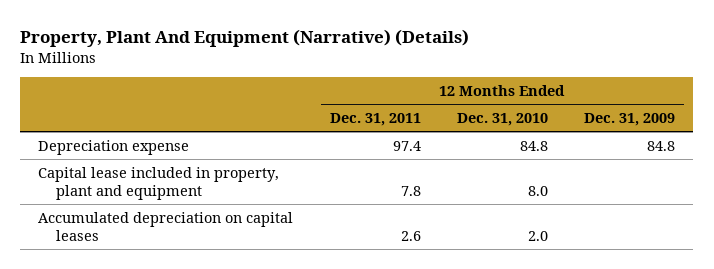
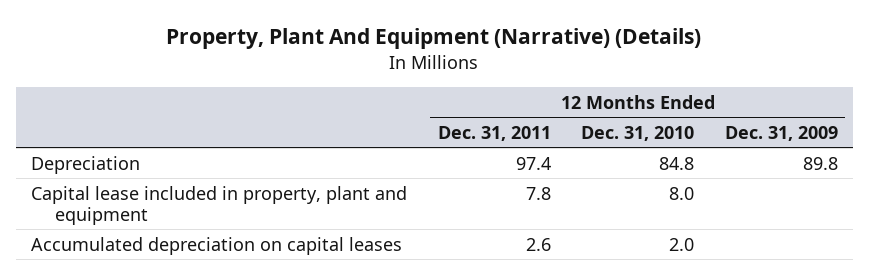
- Depreciation expense | 97.4 | 84.8 | 84.8
+ Depreciation | 97.4 | 84.8 | 89.8

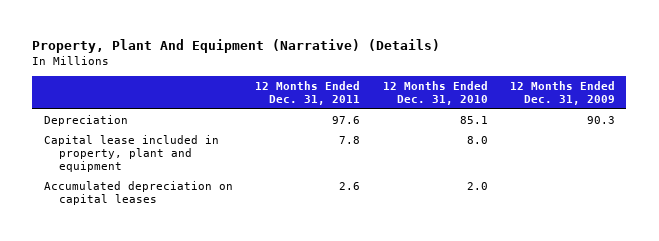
- Depreciation | 97.4 | 84.8 | 89.8
+ Depreciation | 97.6 | 85.1 | 90.3

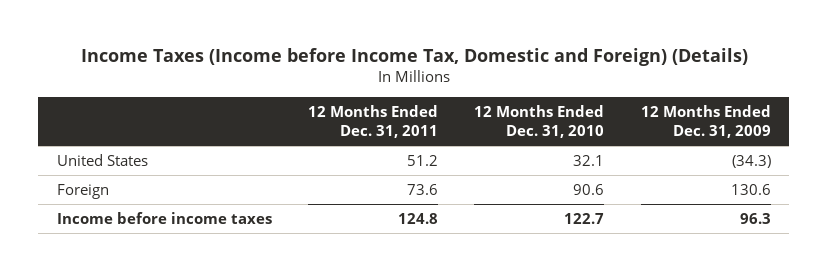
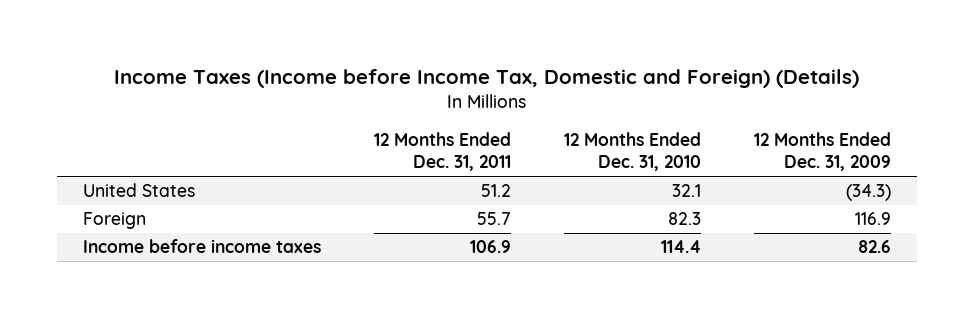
- Foreign | 73.6 | 90.6 | 130.6
- Income before income taxes | 124.8 | 122.7 | 96.3
+ Foreign | 55.7 | 82.3 | 116.9
+ Income before income taxes | 106.9 | 114.4 | 82.6

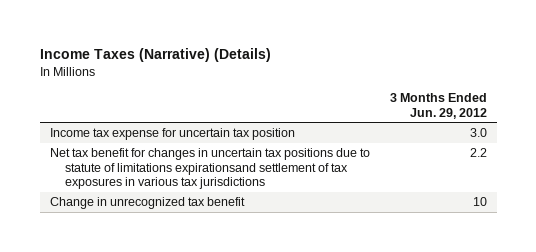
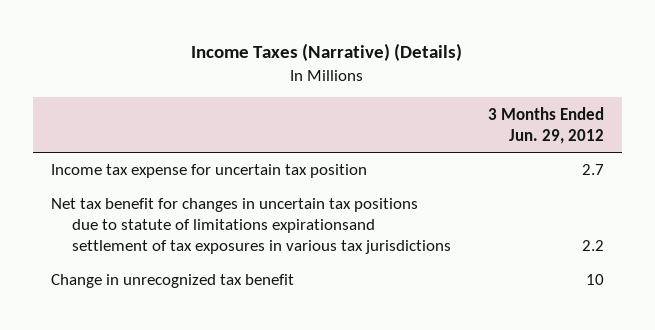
- Income tax expense for uncertain tax position | 3.0
+ Income tax expense for uncertain tax position | 2.7

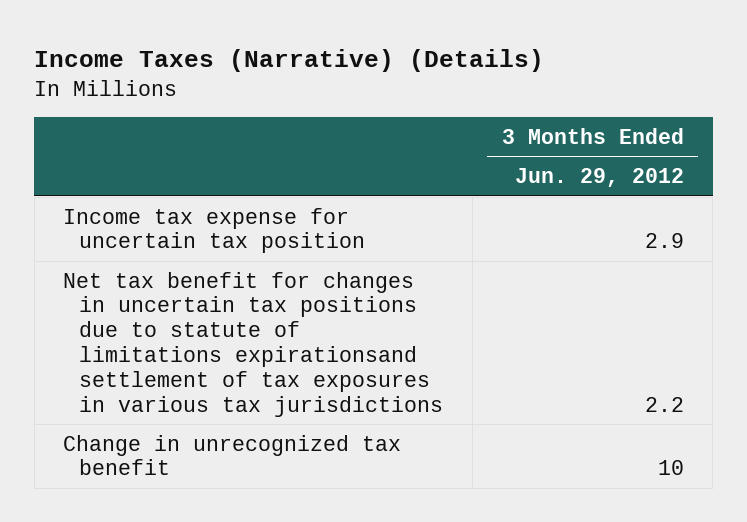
- Income tax expense for uncertain tax position | 2.7
+ Income tax expense for uncertain tax position | 2.9

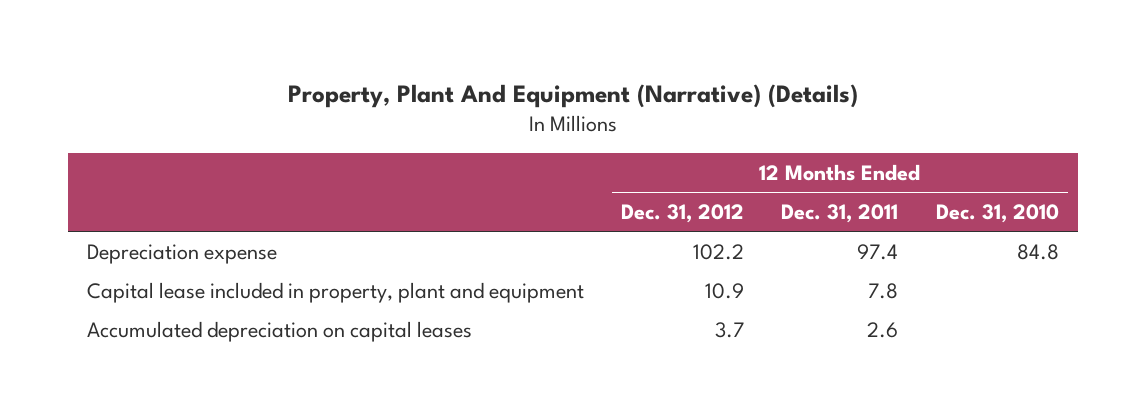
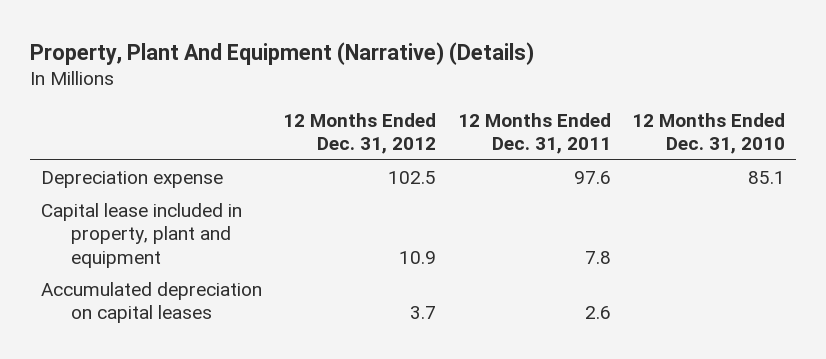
- Depreciation expense | 102.2 | 97.4 | 84.8
+ Depreciation expense | 102.5 | 97.6 | 85.1

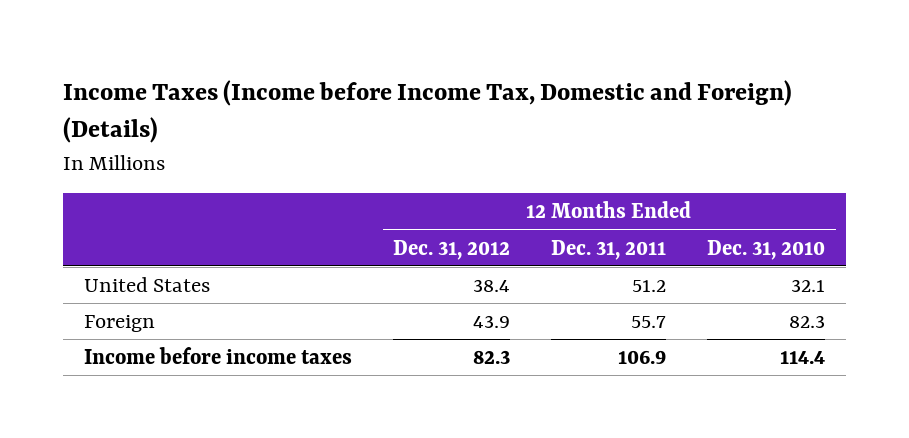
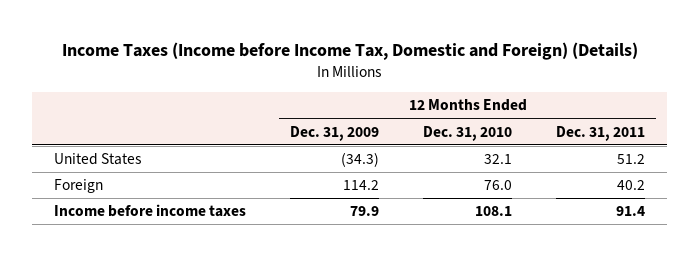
- | 12 Months Ended Dec. 31, 2012 | 12 Months Ended Dec. 31, 2011 | 12 Months Ended Dec. 31, 2010
+ | 12 Months Ended Dec. 31, 2009 | 12 Months Ended Dec. 31, 2010 | 12 Months Ended Dec. 31, 2011
- Foreign | 43.9 | 55.7 | 82.3
- Income before income taxes | 82.3 | 106.9 | 114.4
+ Foreign | 114.2 | 76.0 | 40.2
+ Income before income taxes | 79.9 | 108.1 | 91.4

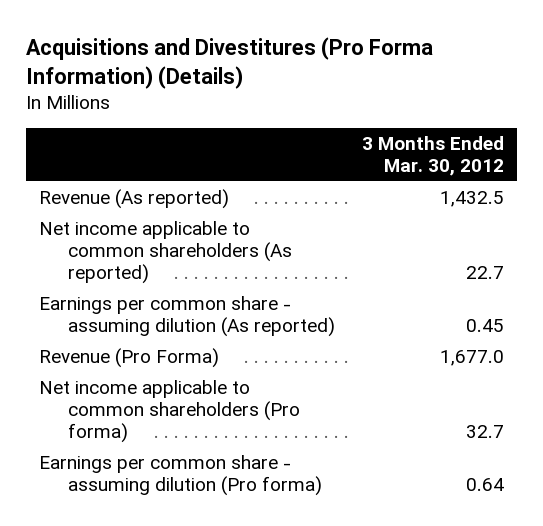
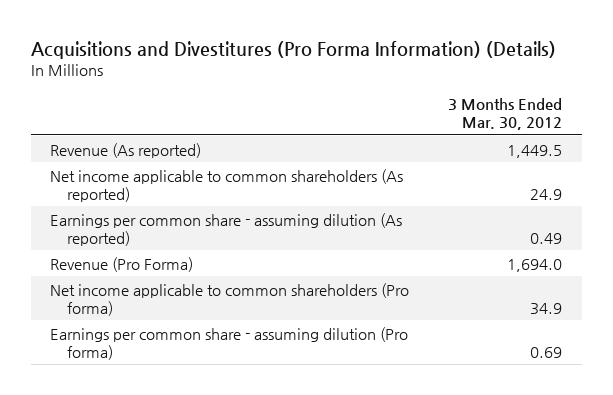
- Revenue (As reported) | 1,432.5
- Net income applicable to common shareholders (As reported) | 22.7
- Earnings per common share - assuming dilution (As reported) | 0.45
- Revenue (Pro Forma) | 1,677.0
- Net income applicable to common shareholders (Pro forma) | 32.7
- Earnings per common share - assuming dilution (Pro forma) | 0.64
+ Revenue (As reported) | 1,449.5
+ Net income applicable to common shareholders (As reported) | 24.9
+ Earnings per common share - assuming dilution (As reported) | 0.49
+ Revenue (Pro Forma) | 1,694.0
+ Net income applicable to common shareholders (Pro forma) | 34.9
+ Earnings per common share - assuming dilution (Pro forma) | 0.69

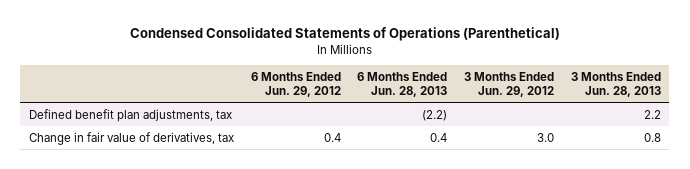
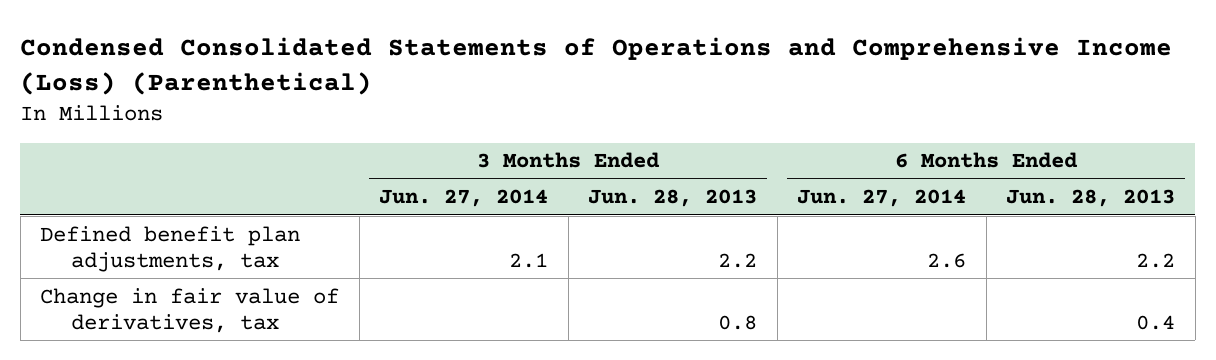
- Condensed Consolidated Statements of Operations (Parenthetical)
+ Condensed Consolidated Statements of Operations and Comprehensive Income (Loss) (Parenthetical)
- | 6 Months Ended Jun. 29, 2012 | 6 Months Ended Jun. 28, 2013 | 3 Months Ended Jun. 29, 2012 | 3 Months Ended Jun. 28, 2013
+ | 3 Months Ended Jun. 27, 2014 | 3 Months Ended Jun. 28, 2013 | 6 Months Ended Jun. 27, 2014 | 6 Months Ended Jun. 28, 2013
- Defined benefit plan adjustments, tax | | (2.2) | | 2.2
+ Defined benefit plan adjustments, tax | 2.1 | 2.2 | 2.6 | 2.2

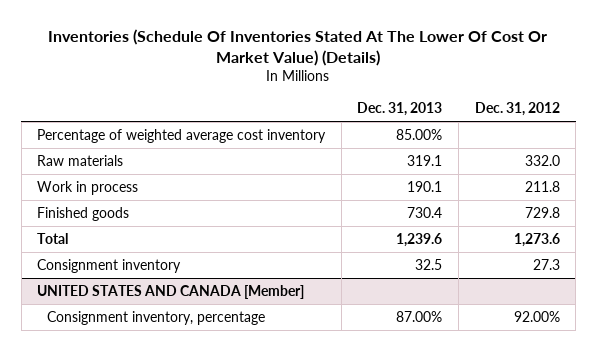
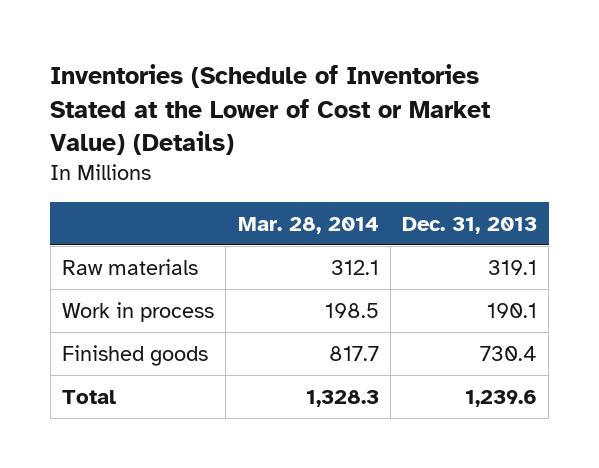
- Inventories (Schedule Of Inventories Stated At The Lower Of Cost Or Market Value) (Details)
+ Inventories (Schedule of Inventories Stated at the Lower of Cost or Market Value) (Details)
- | Dec. 31, 2013 | Dec. 31, 2012
+ | Mar. 28, 2014 | Dec. 31, 2013
- Percentage of weighted average cost inventory | 85.00% |
- Consignment inventory | 32.5 | 27.3
- UNITED STATES AND CANADA [Member]
- Consignment inventory, percentage | 87.00% | 92.00%

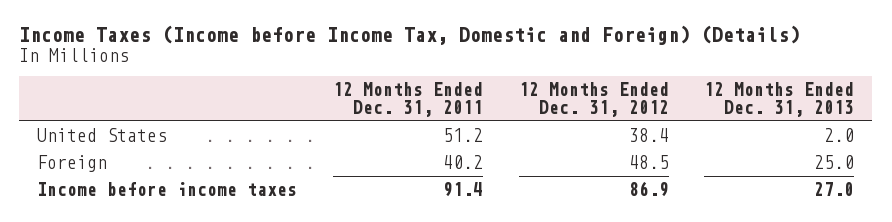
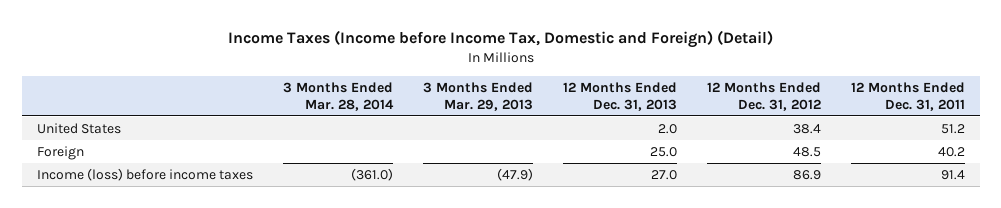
- Income Taxes (Income before Income Tax, Domestic and Foreign) (Details)
+ Income Taxes (Income before Income Tax, Domestic and Foreign) (Detail)
- | 12 Months Ended Dec. 31, 2011 | 12 Months Ended Dec. 31, 2012 | 12 Months Ended Dec. 31, 2013
+ | 3 Months Ended Mar. 28, 2014 | 3 Months Ended Mar. 29, 2013 | 12 Months Ended Dec. 31, 2013 | 12 Months Ended Dec. 31, 2012 | 12 Months Ended Dec. 31, 2011
- Income before income taxes | 91.4 | 86.9 | 27.0
+ Income (loss) before income taxes | (361.0) | (47.9) | 27.0 | 86.9 | 91.4

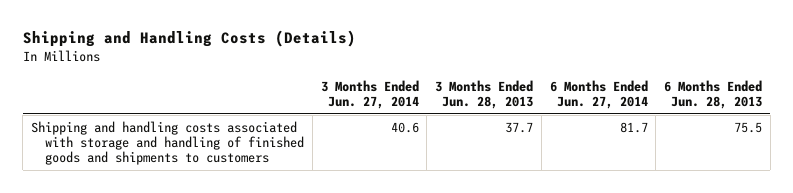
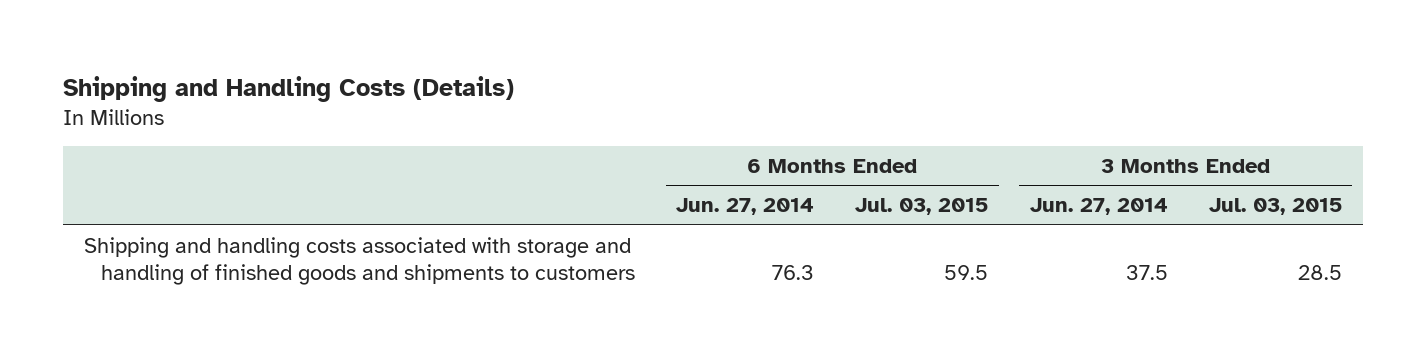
- | 3 Months Ended Jun. 27, 2014 | 3 Months Ended Jun. 28, 2013 | 6 Months Ended Jun. 27, 2014 | 6 Months Ended Jun. 28, 2013
+ | 6 Months Ended Jun. 27, 2014 | 6 Months Ended Jul. 03, 2015 | 3 Months Ended Jun. 27, 2014 | 3 Months Ended Jul. 03, 2015
- Shipping and handling costs associated with storage and handling of finished goods and shipments to customers | 40.6 | 37.7 | 81.7 | 75.5
+ Shipping and handling costs associated with storage and handling of finished goods and shipments to customers | 76.3 | 59.5 | 37.5 | 28.5

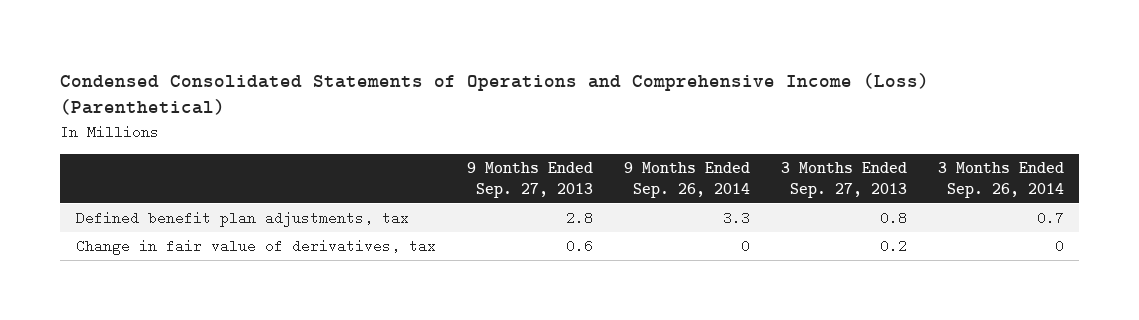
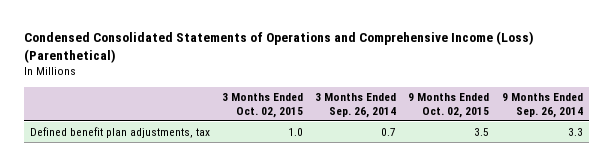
- | 9 Months Ended Sep. 27, 2013 | 9 Months Ended Sep. 26, 2014 | 3 Months Ended Sep. 27, 2013 | 3 Months Ended Sep. 26, 2014
+ | 3 Months Ended Oct. 02, 2015 | 3 Months Ended Sep. 26, 2014 | 9 Months Ended Oct. 02, 2015 | 9 Months Ended Sep. 26, 2014
- Change in fair value of derivatives, tax | 0.6 | 0 | 0.2 | 0

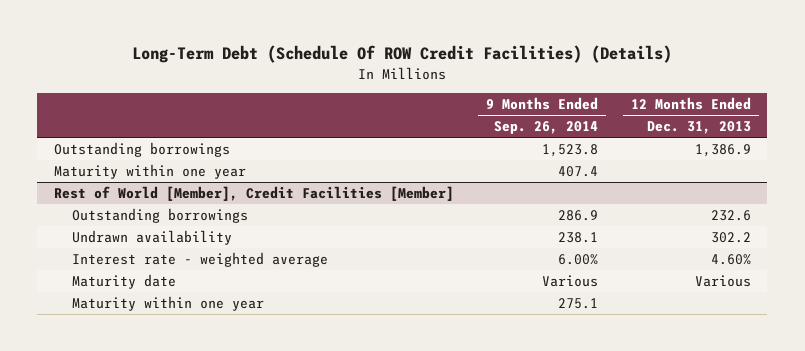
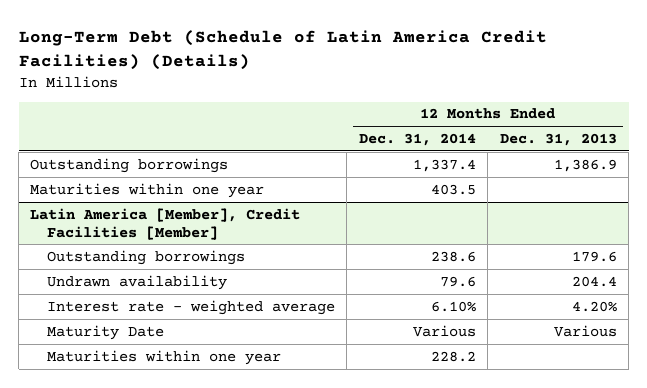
- Long-Term Debt (Schedule Of ROW Credit Facilities) (Details)
+ Long-Term Debt (Schedule of Latin America Credit Facilities) (Details)
- | 9 Months Ended Sep. 26, 2014 | 12 Months Ended Dec. 31, 2013
+ | 12 Months Ended Dec. 31, 2014 | 12 Months Ended Dec. 31, 2013
- Maturity within one year | 407.4 |
- Rest of World [Member], Credit Facilities [Member]
- Outstanding borrowings | 286.9 | 232.6
- Undrawn availability | 238.1 | 302.2
- Interest rate - weighted average | 6.00% | 4.60%
- Maturity date | Various | Various
- Maturity within one year | 275.1 |
+ Maturities within one year | 403.5 |
+ Latin America [Member], Credit Facilities [Member]
+ Outstanding borrowings | 238.6 | 179.6
+ Undrawn availability | 79.6 | 204.4
+ Interest rate - weighted average | 6.10% | 4.20%
+ Maturity Date | Various | Various
+ Maturities within one year | 228.2 |

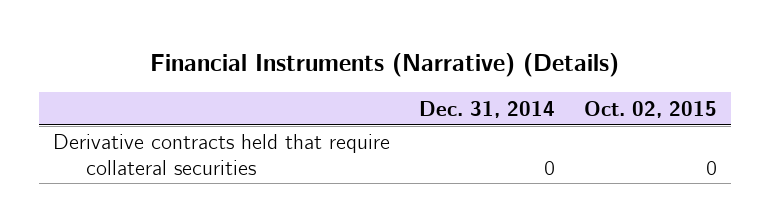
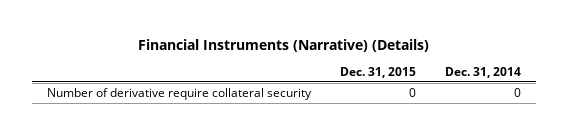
- | Dec. 31, 2014 | Oct. 02, 2015
+ | Dec. 31, 2015 | Dec. 31, 2014
- Derivative contracts held that require collateral securities | 0 | 0
+ Number of derivative require collateral security | 0 | 0

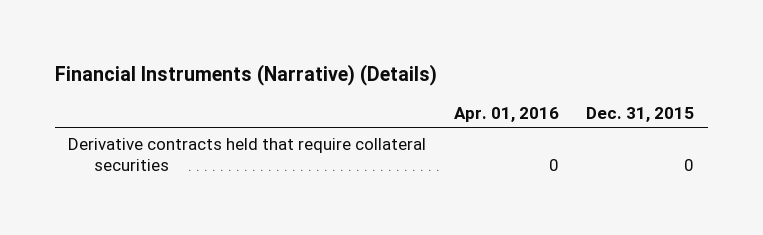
- | Dec. 31, 2015 | Dec. 31, 2014
+ | Apr. 01, 2016 | Dec. 31, 2015
- Number of derivative require collateral security | 0 | 0
+ Derivative contracts held that require collateral securities | 0 | 0

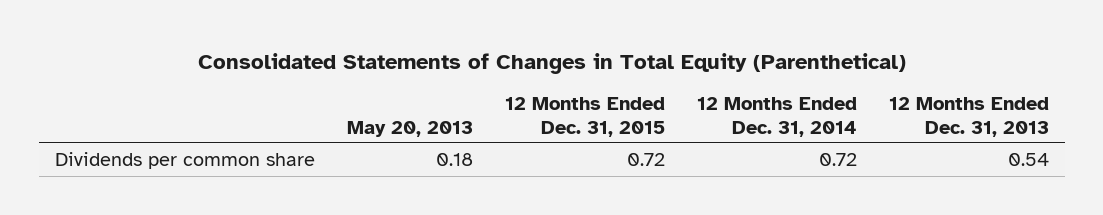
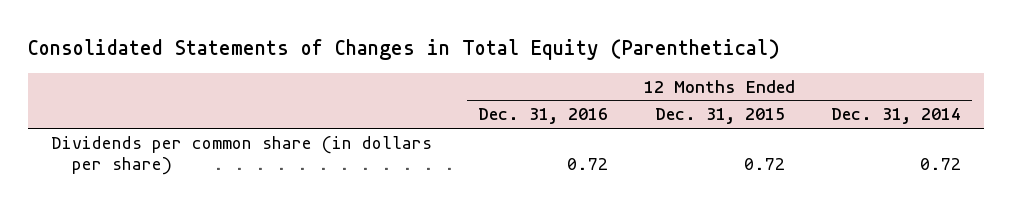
- | May 20, 2013 | 12 Months Ended Dec. 31, 2015 | 12 Months Ended Dec. 31, 2014 | 12 Months Ended Dec. 31, 2013
+ | 12 Months Ended Dec. 31, 2016 | 12 Months Ended Dec. 31, 2015 | 12 Months Ended Dec. 31, 2014
- Dividends per common share | 0.18 | 0.72 | 0.72 | 0.54
+ Dividends per common share (in dollars per share) | 0.72 | 0.72 | 0.72

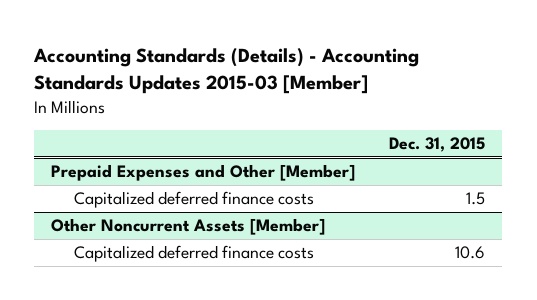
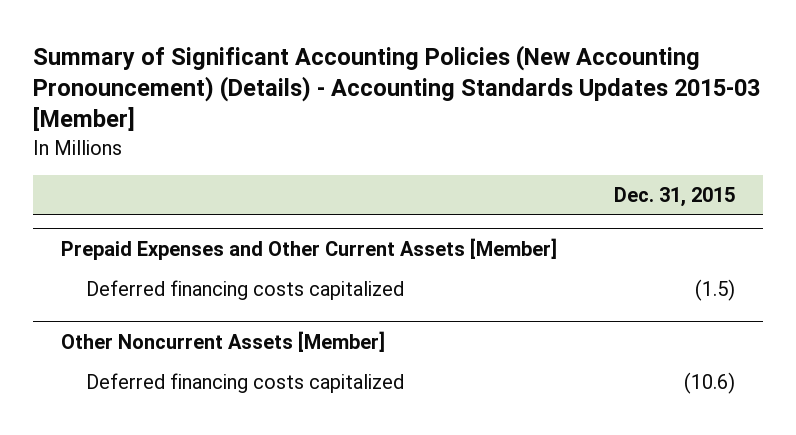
- Accounting Standards (Details) - Accounting Standards Updates 2015-03 [Member]
+ Summary of Significant Accounting Policies (New Accounting Pronouncement) (Details) - Accounting Standards Updates 2015-03 [Member]
- Prepaid Expenses and Other [Member]
- Capitalized deferred finance costs | 1.5
+ Prepaid Expenses and Other Current Assets [Member]
+ Deferred financing costs capitalized | (1.5)
@ Other Noncurrent Assets [Member]
- Capitalized deferred finance costs | 10.6
+ Deferred financing costs capitalized | (10.6)

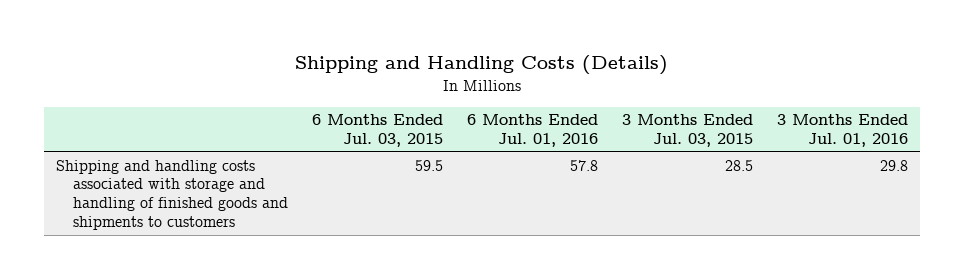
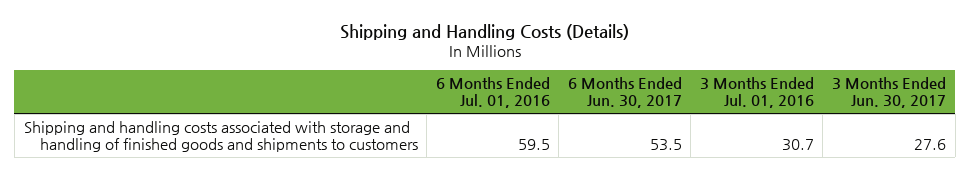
- | 6 Months Ended Jul. 03, 2015 | 6 Months Ended Jul. 01, 2016 | 3 Months Ended Jul. 03, 2015 | 3 Months Ended Jul. 01, 2016
+ | 6 Months Ended Jul. 01, 2016 | 6 Months Ended Jun. 30, 2017 | 3 Months Ended Jul. 01, 2016 | 3 Months Ended Jun. 30, 2017
- Shipping and handling costs associated with storage and handling of finished goods and shipments to customers | 59.5 | 57.8 | 28.5 | 29.8
+ Shipping and handling costs associated with storage and handling of finished goods and shipments to customers | 59.5 | 53.5 | 30.7 | 27.6

